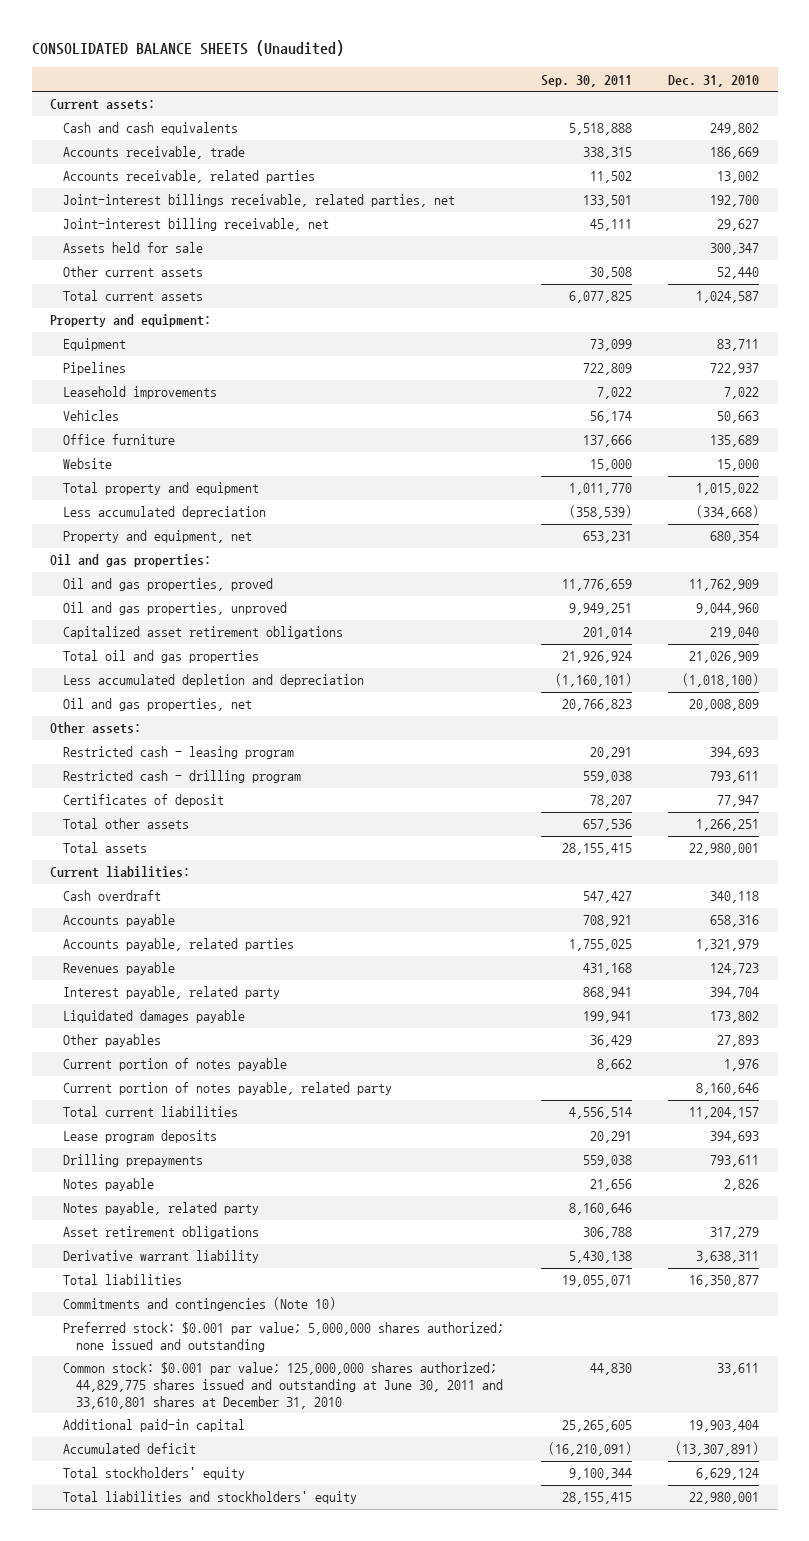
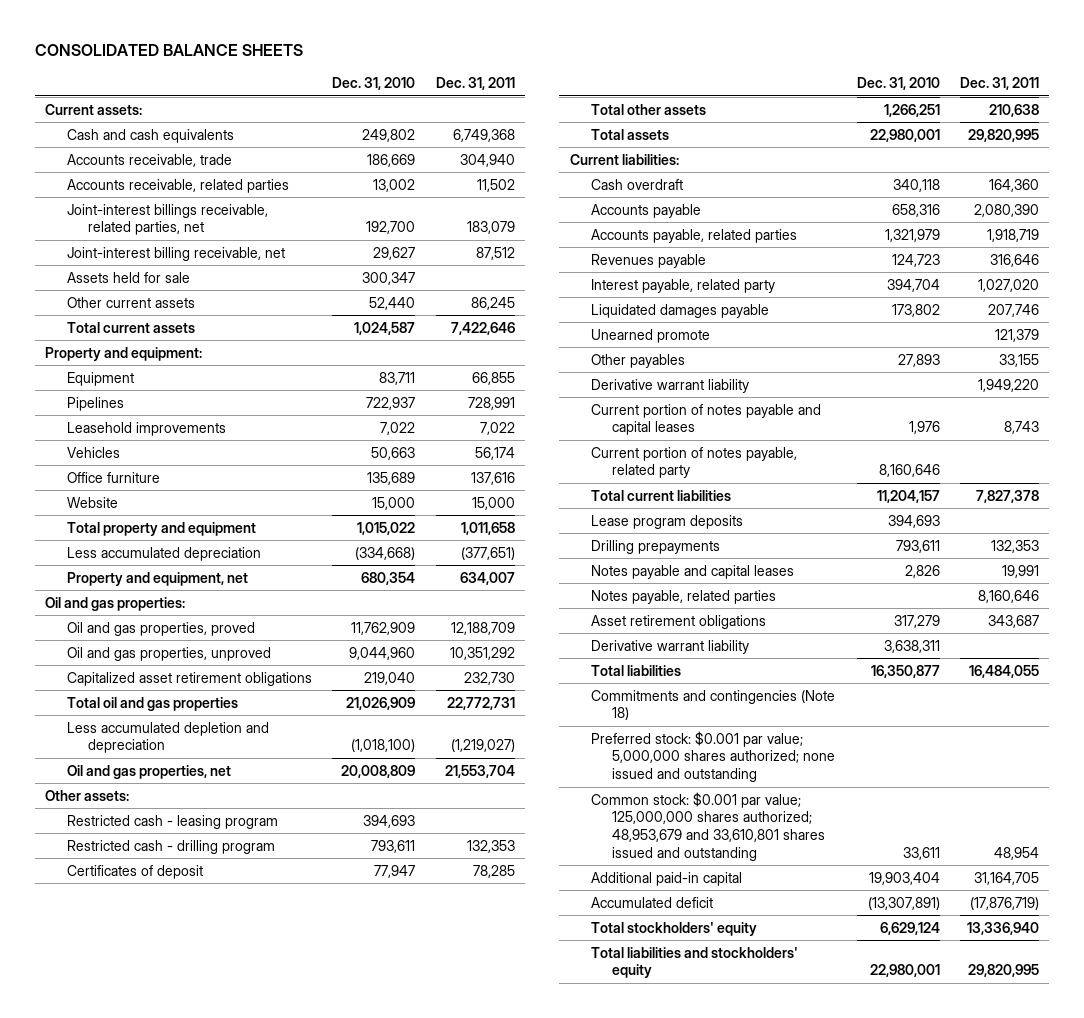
- CONSOLIDATED BALANCE SHEETS (Unaudited)
+ CONSOLIDATED BALANCE SHEETS
- | Sep. 30, 2011 | Dec. 31, 2010
+ | Dec. 31, 2010 | Dec. 31, 2011
+ Unearned promote | | 121,379
- Current portion of notes payable | 8,662 | 1,976
+ Derivative warrant liability | | 1,949,220
+ Current portion of notes payable and capital leases | 1,976 | 8,743
- Notes payable | 21,656 | 2,826
- Notes payable, related party | 8,160,646 |
+ Notes payable and capital leases | 2,826 | 19,991
+ Notes payable, related parties | | 8,160,646
- Commitments and contingencies (Note 10)
+ Commitments and contingencies (Note 18)
- Common stock: $0.001 par value; 125,000,000 shares authorized; 44,829,775 shares issued and outstanding at June 30, 2011 and 33,610,801 shares at December 31, 2010 | 44,830 | 33,611
+ Common stock: $0.001 par value; 125,000,000 shares authorized; 48,953,679 and 33,610,801 shares issued and outstanding | 33,611 | 48,954

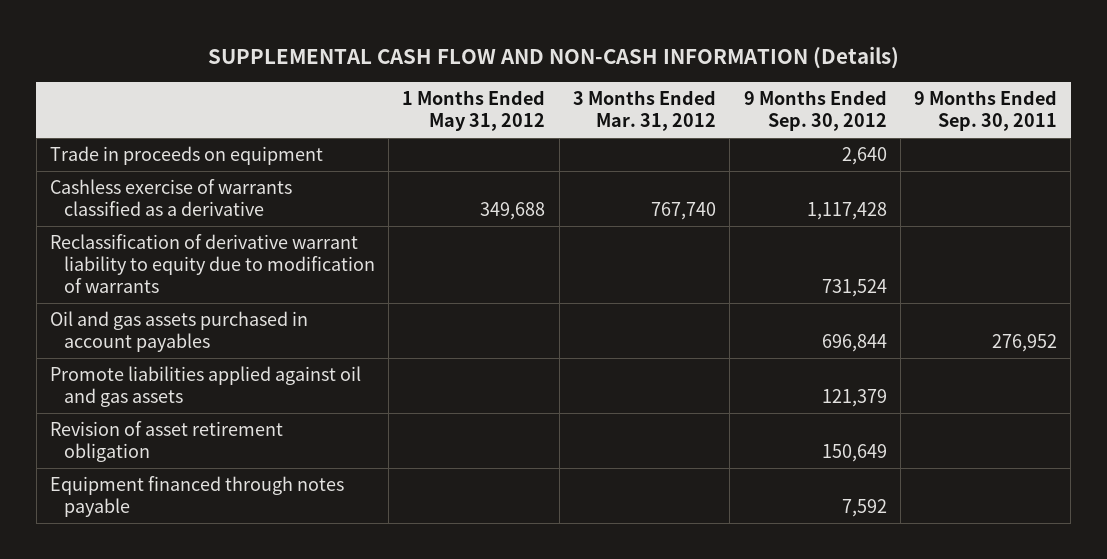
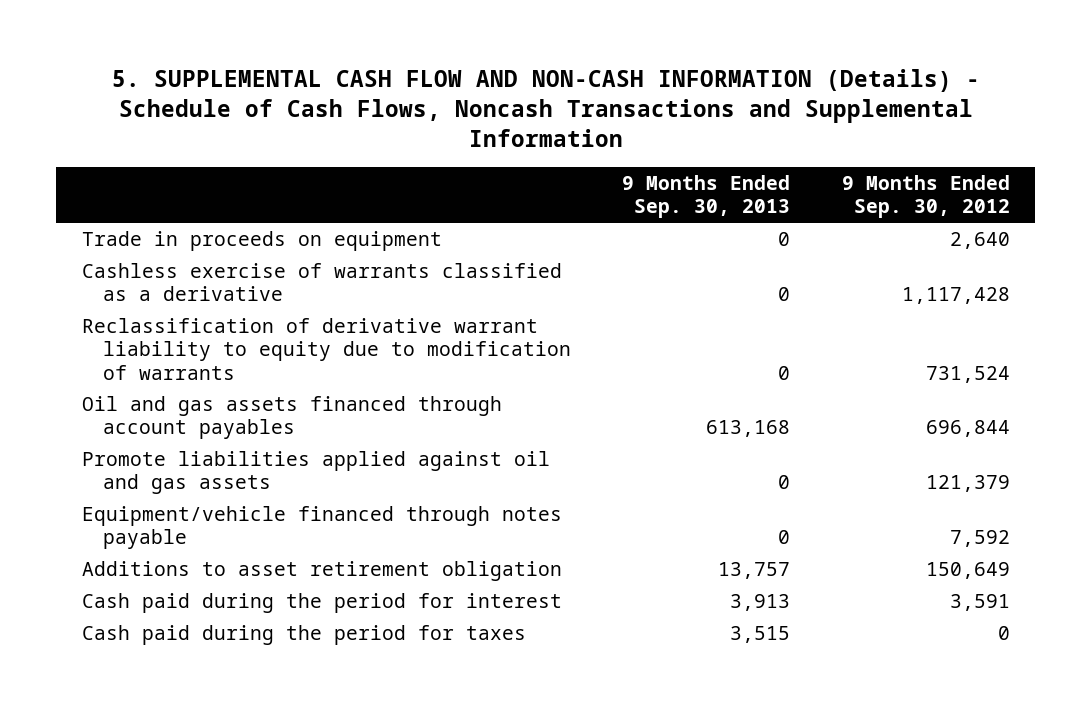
- SUPPLEMENTAL CASH FLOW AND NON-CASH INFORMATION (Details)
+ 5. SUPPLEMENTAL CASH FLOW AND NON-CASH INFORMATION (Details) - Schedule of Cash Flows, Noncash Transactions and Supplemental Information
- | 1 Months Ended May 31, 2012 | 3 Months Ended Mar. 31, 2012 | 9 Months Ended Sep. 30, 2012 | 9 Months Ended Sep. 30, 2011
+ | 9 Months Ended Sep. 30, 2013 | 9 Months Ended Sep. 30, 2012
- Oil and gas assets purchased in account payables | | | 696,844 | 276,952
+ Oil and gas assets financed through account payables | 613,168 | 696,844
- Revision of asset retirement obligation | | | 150,649 |
- Equipment financed through notes payable | | | 7,592 |
+ Equipment/vehicle financed through notes payable | 0 | 7,592
+ Additions to asset retirement obligation | 13,757 | 150,649
+ Cash paid during the period for interest | 3,913 | 3,591
+ Cash paid during the period for taxes | 3,515 | 0

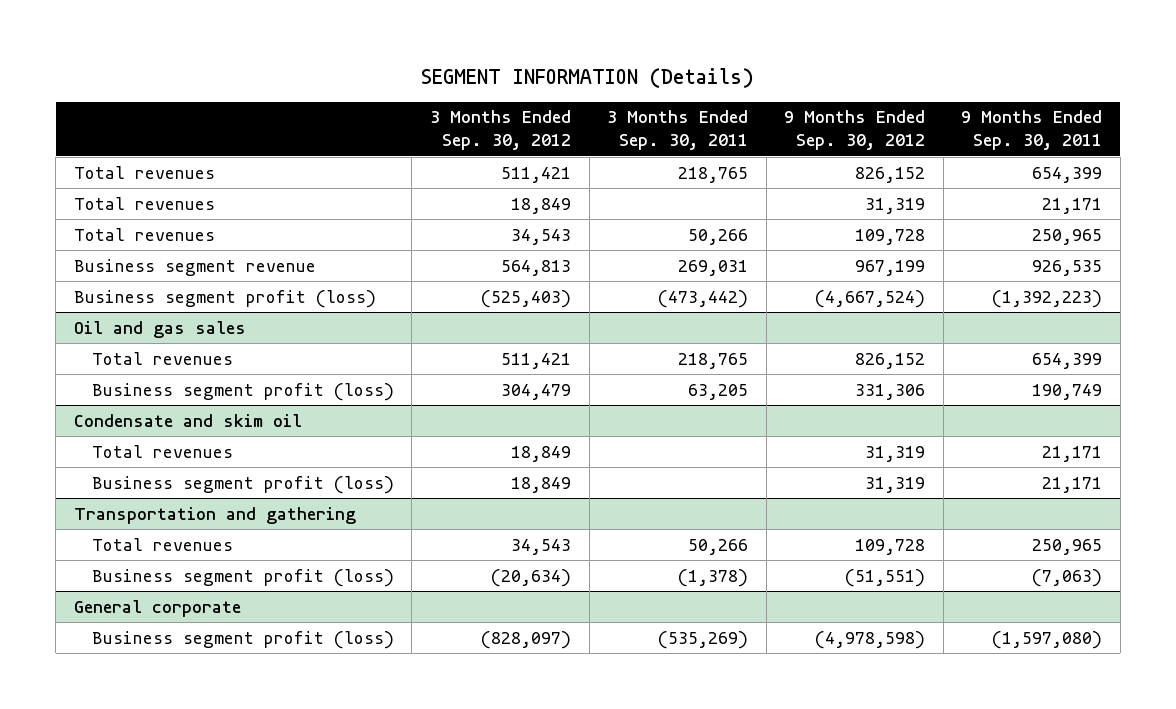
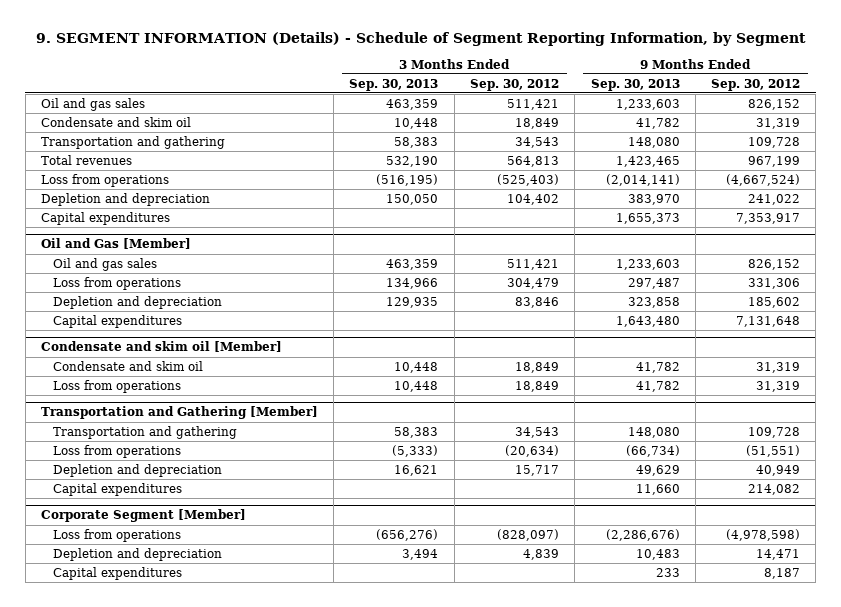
- SEGMENT INFORMATION (Details)
+ 9. SEGMENT INFORMATION (Details) - Schedule of Segment Reporting Information, by Segment
- | 3 Months Ended Sep. 30, 2012 | 3 Months Ended Sep. 30, 2011 | 9 Months Ended Sep. 30, 2012 | 9 Months Ended Sep. 30, 2011
+ | 3 Months Ended Sep. 30, 2013 | 3 Months Ended Sep. 30, 2012 | 9 Months Ended Sep. 30, 2013 | 9 Months Ended Sep. 30, 2012
- Total revenues | 511,421 | 218,765 | 826,152 | 654,399
- Total revenues | 18,849 | | 31,319 | 21,171
- Total revenues | 34,543 | 50,266 | 109,728 | 250,965
- Business segment revenue | 564,813 | 269,031 | 967,199 | 926,535
- Business segment profit (loss) | (525,403) | (473,442) | (4,667,524) | (1,392,223)
- Oil and gas sales
- Total revenues | 511,421 | 218,765 | 826,152 | 654,399
- Business segment profit (loss) | 304,479 | 63,205 | 331,306 | 190,749
- Condensate and skim oil
- Total revenues | 18,849 | | 31,319 | 21,171
- Business segment profit (loss) | 18,849 | | 31,319 | 21,171
- Transportation and gathering
- Total revenues | 34,543 | 50,266 | 109,728 | 250,965
- Business segment profit (loss) | (20,634) | (1,378) | (51,551) | (7,063)
- General corporate
- Business segment profit (loss) | (828,097) | (535,269) | (4,978,598) | (1,597,080)
+ Oil and gas sales | 463,359 | 511,421 | 1,233,603 | 826,152
+ Condensate and skim oil | 10,448 | 18,849 | 41,782 | 31,319
+ Transportation and gathering | 58,383 | 34,543 | 148,080 | 109,728
+ Total revenues | 532,190 | 564,813 | 1,423,465 | 967,199
+ Loss from operations | (516,195) | (525,403) | (2,014,141) | (4,667,524)
+ Depletion and depreciation | 150,050 | 104,402 | 383,970 | 241,022
+ Capital expenditures | | | 1,655,373 | 7,353,917
+ Oil and Gas [Member]
+ Oil and gas sales | 463,359 | 511,421 | 1,233,603 | 826,152
+ Loss from operations | 134,966 | 304,479 | 297,487 | 331,306
+ Depletion and depreciation | 129,935 | 83,846 | 323,858 | 185,602
+ Capital expenditures | | | 1,643,480 | 7,131,648
+ Condensate and skim oil [Member]
+ Condensate and skim oil | 10,448 | 18,849 | 41,782 | 31,319
+ Loss from operations | 10,448 | 18,849 | 41,782 | 31,319
+ Transportation and Gathering [Member]
+ Transportation and gathering | 58,383 | 34,543 | 148,080 | 109,728
+ Loss from operations | (5,333) | (20,634) | (66,734) | (51,551)
+ Depletion and depreciation | 16,621 | 15,717 | 49,629 | 40,949
+ Capital expenditures | | | 11,660 | 214,082
+ Corporate Segment [Member]
+ Loss from operations | (656,276) | (828,097) | (2,286,676) | (4,978,598)
+ Depletion and depreciation | 3,494 | 4,839 | 10,483 | 14,471
+ Capital expenditures | | | 233 | 8,187

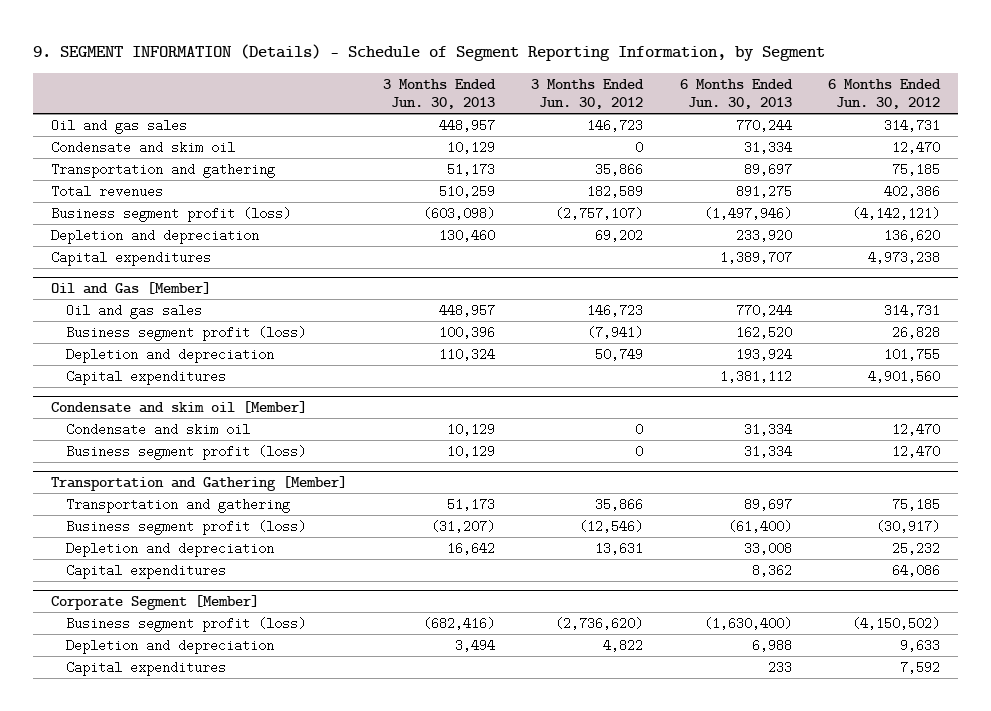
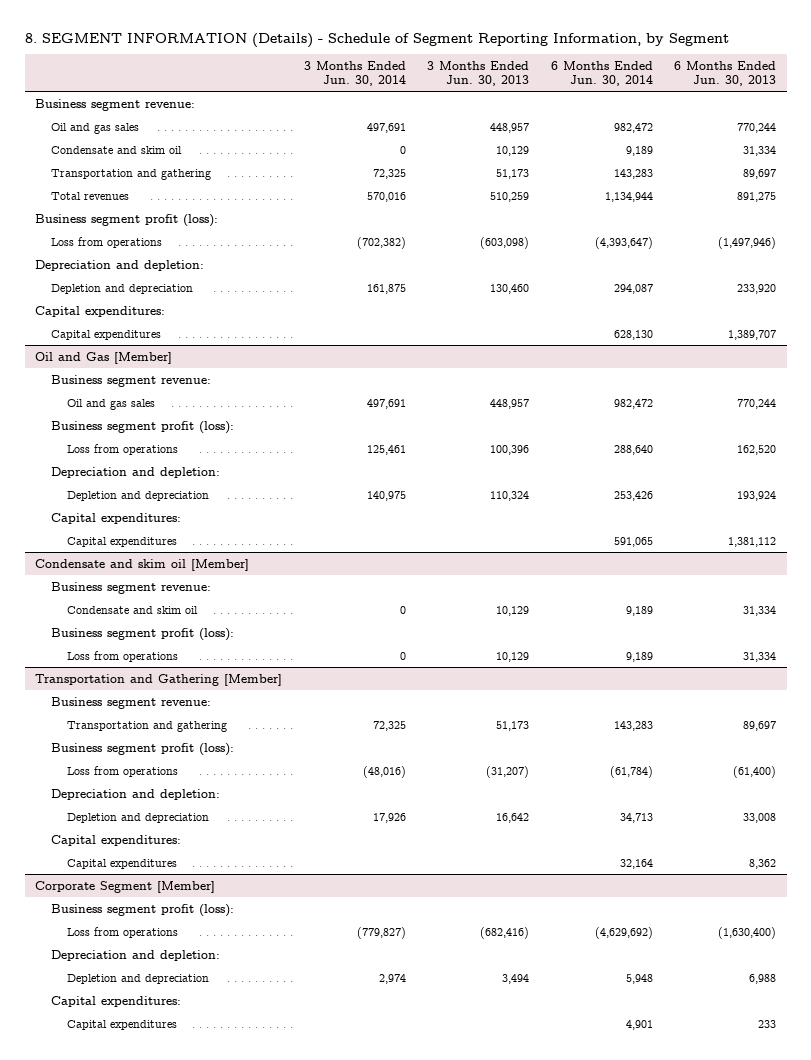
- 9. SEGMENT INFORMATION (Details) - Schedule of Segment Reporting Information, by Segment
+ 8. SEGMENT INFORMATION (Details) - Schedule of Segment Reporting Information, by Segment
- | 3 Months Ended Jun. 30, 2013 | 3 Months Ended Jun. 30, 2012 | 6 Months Ended Jun. 30, 2013 | 6 Months Ended Jun. 30, 2012
+ | 3 Months Ended Jun. 30, 2014 | 3 Months Ended Jun. 30, 2013 | 6 Months Ended Jun. 30, 2014 | 6 Months Ended Jun. 30, 2013
+ Business segment revenue:
- Business segment profit (loss) | (603,098) | (2,757,107) | (1,497,946) | (4,142,121)
+ Business segment profit (loss):
+ Loss from operations | (702,382) | (603,098) | (4,393,647) | (1,497,946)
+ Depreciation and depletion:
+ Capital expenditures:
@ Oil and Gas [Member]
+ Business segment revenue:
- Business segment profit (loss) | 100,396 | (7,941) | 162,520 | 26,828
+ Business segment profit (loss):
+ Loss from operations | 125,461 | 100,396 | 288,640 | 162,520
+ Depreciation and depletion:
+ Capital expenditures:
@ Condensate and skim oil [Member]
+ Business segment revenue:
- Business segment profit (loss) | 10,129 | 0 | 31,334 | 12,470
+ Business segment profit (loss):
+ Loss from operations | 0 | 10,129 | 9,189 | 31,334
@ Transportation and Gathering [Member]
+ Business segment revenue:
- Business segment profit (loss) | (31,207) | (12,546) | (61,400) | (30,917)
+ Business segment profit (loss):
+ Loss from operations | (48,016) | (31,207) | (61,784) | (61,400)
+ Depreciation and depletion:
+ Capital expenditures:
@ Corporate Segment [Member]
- Business segment profit (loss) | (682,416) | (2,736,620) | (1,630,400) | (4,150,502)
+ Business segment profit (loss):
+ Loss from operations | (779,827) | (682,416) | (4,629,692) | (1,630,400)
+ Depreciation and depletion:
+ Capital expenditures:

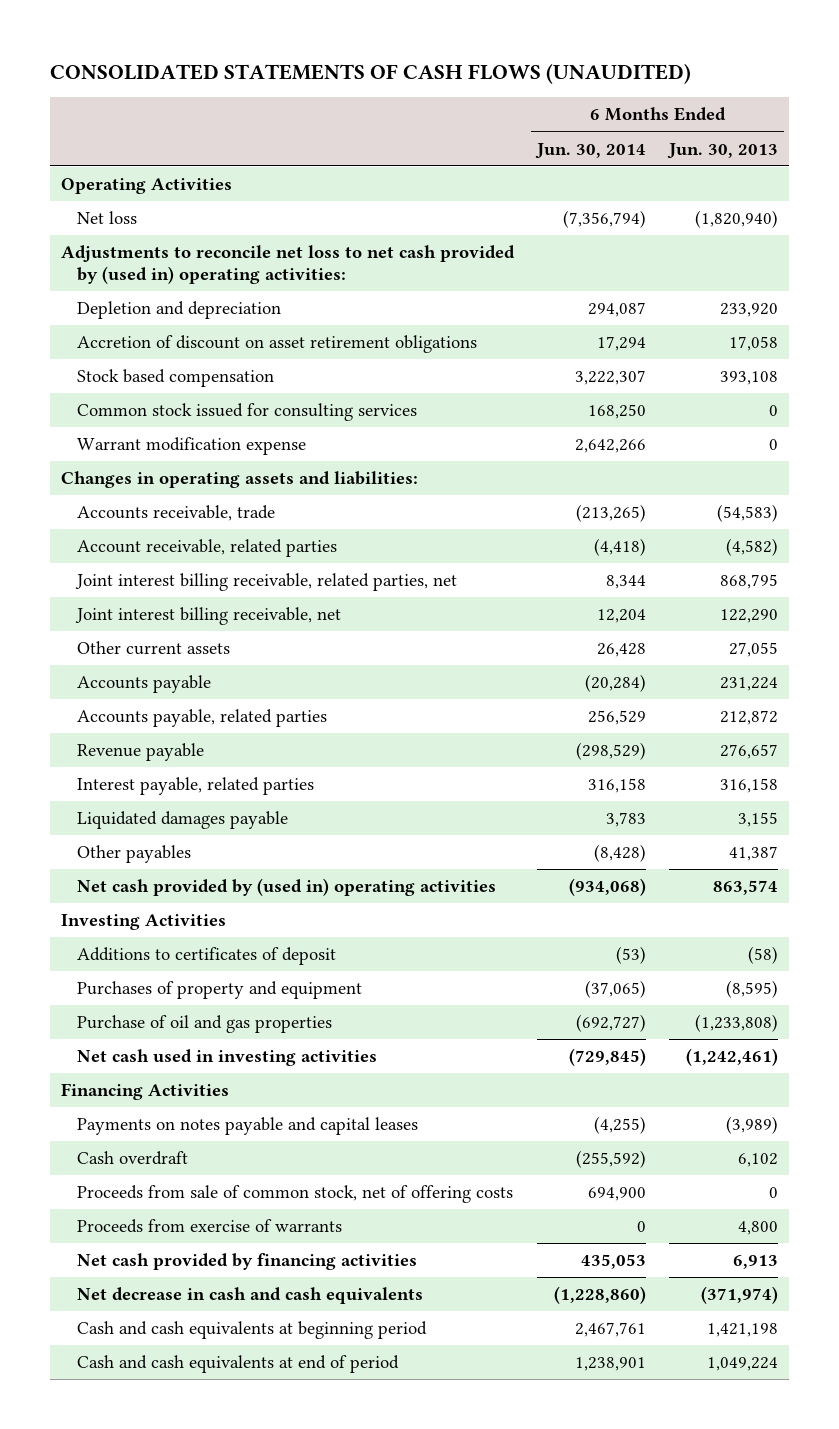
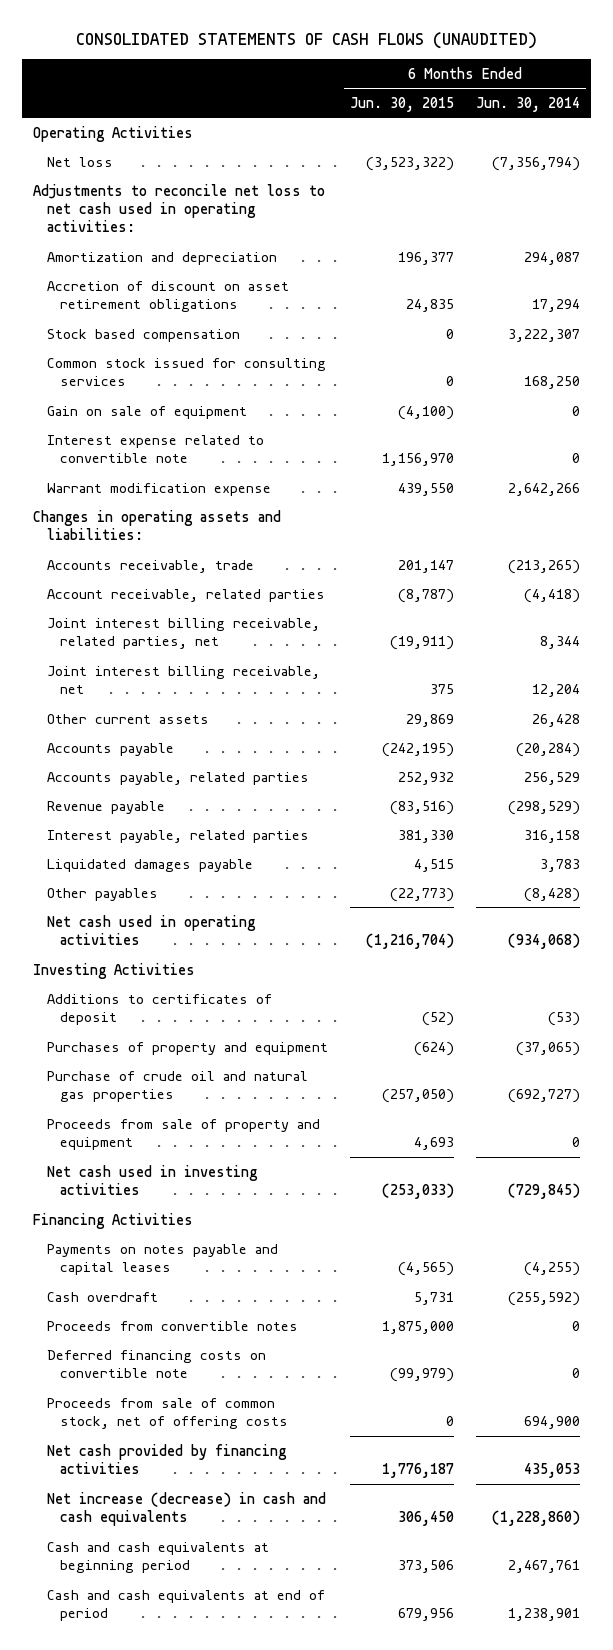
- | 6 Months Ended Jun. 30, 2014 | 6 Months Ended Jun. 30, 2013
+ | 6 Months Ended Jun. 30, 2015 | 6 Months Ended Jun. 30, 2014
- Adjustments to reconcile net loss to net cash provided by (used in) operating activities:
- Depletion and depreciation | 294,087 | 233,920
+ Adjustments to reconcile net loss to net cash used in operating activities:
+ Amortization and depreciation | 196,377 | 294,087
+ Gain on sale of equipment | (4,100) | 0
+ Interest expense related to convertible note | 1,156,970 | 0
- Net cash provided by (used in) operating activities | (934,068) | 863,574
+ Net cash used in operating activities | (1,216,704) | (934,068)
- Purchase of oil and gas properties | (692,727) | (1,233,808)
+ Purchase of crude oil and natural gas properties | (257,050) | (692,727)
+ Proceeds from sale of property and equipment | 4,693 | 0
+ Proceeds from convertible notes | 1,875,000 | 0
+ Deferred financing costs on convertible note | (99,979) | 0
- Proceeds from exercise of warrants | 0 | 4,800
- Net decrease in cash and cash equivalents | (1,228,860) | (371,974)
+ Net increase (decrease) in cash and cash equivalents | 306,450 | (1,228,860)

